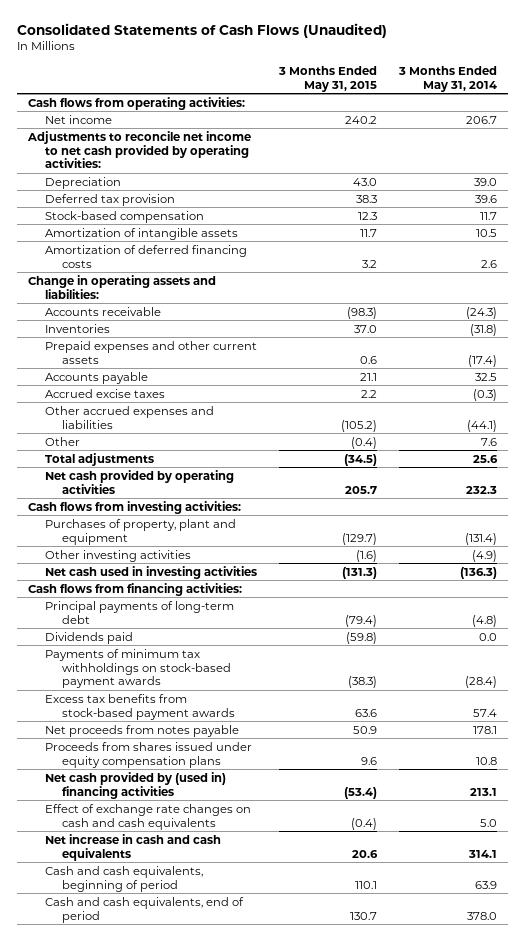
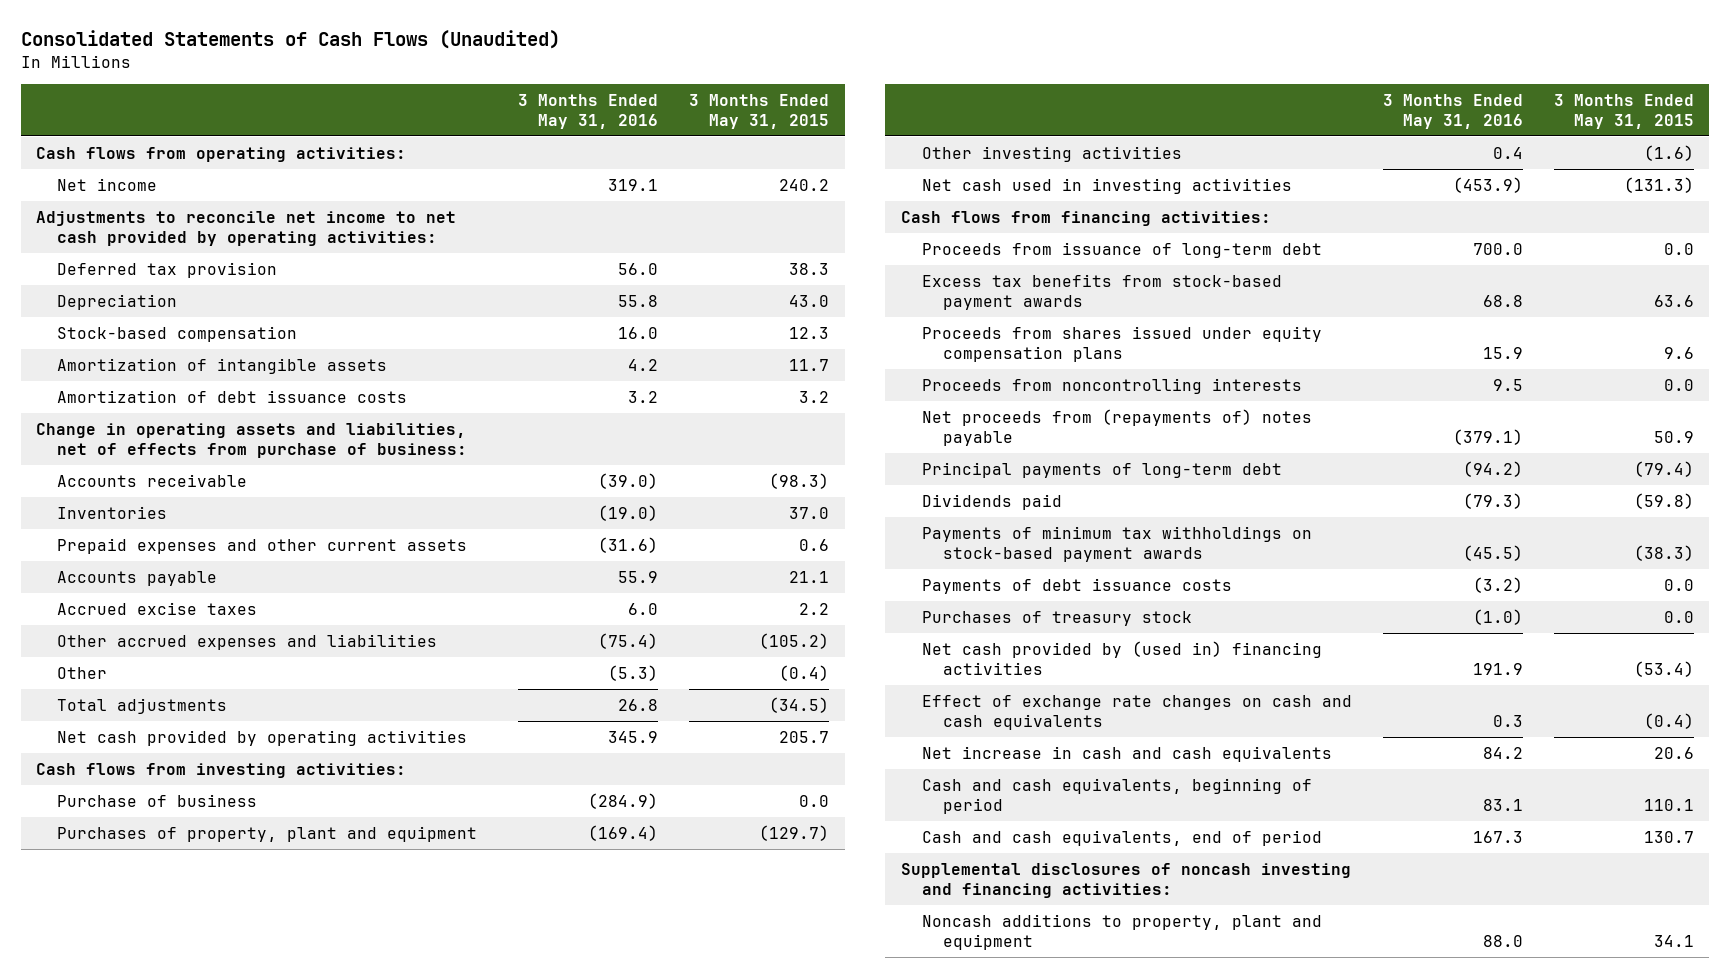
- | 3 Months Ended May 31, 2015 | 3 Months Ended May 31, 2014
+ | 3 Months Ended May 31, 2016 | 3 Months Ended May 31, 2015
moved down: Depreciation | 55.8 | 43.0
- Amortization of deferred financing costs | 3.2 | 2.6
- Change in operating assets and liabilities:
+ Amortization of debt issuance costs | 3.2 | 3.2
+ Change in operating assets and liabilities, net of effects from purchase of business:
+ Purchase of business | (284.9) | 0.0
+ Proceeds from issuance of long-term debt | 700.0 | 0.0
moved up: Excess tax benefits from stock-based payment awards | 68.8 | 63.6
moved up: Proceeds from shares issued under equity compensation plans | 15.9 | 9.6
+ Proceeds from noncontrolling interests | 9.5 | 0.0
+ Net proceeds from (repayments of) notes payable | (379.1) | 50.9
- Net proceeds from notes payable | 50.9 | 178.1
+ Payments of debt issuance costs | (3.2) | 0.0
+ Purchases of treasury stock | (1.0) | 0.0
+ Supplemental disclosures of noncash investing and financing activities:
+ Noncash additions to property, plant and equipment | 88.0 | 34.1

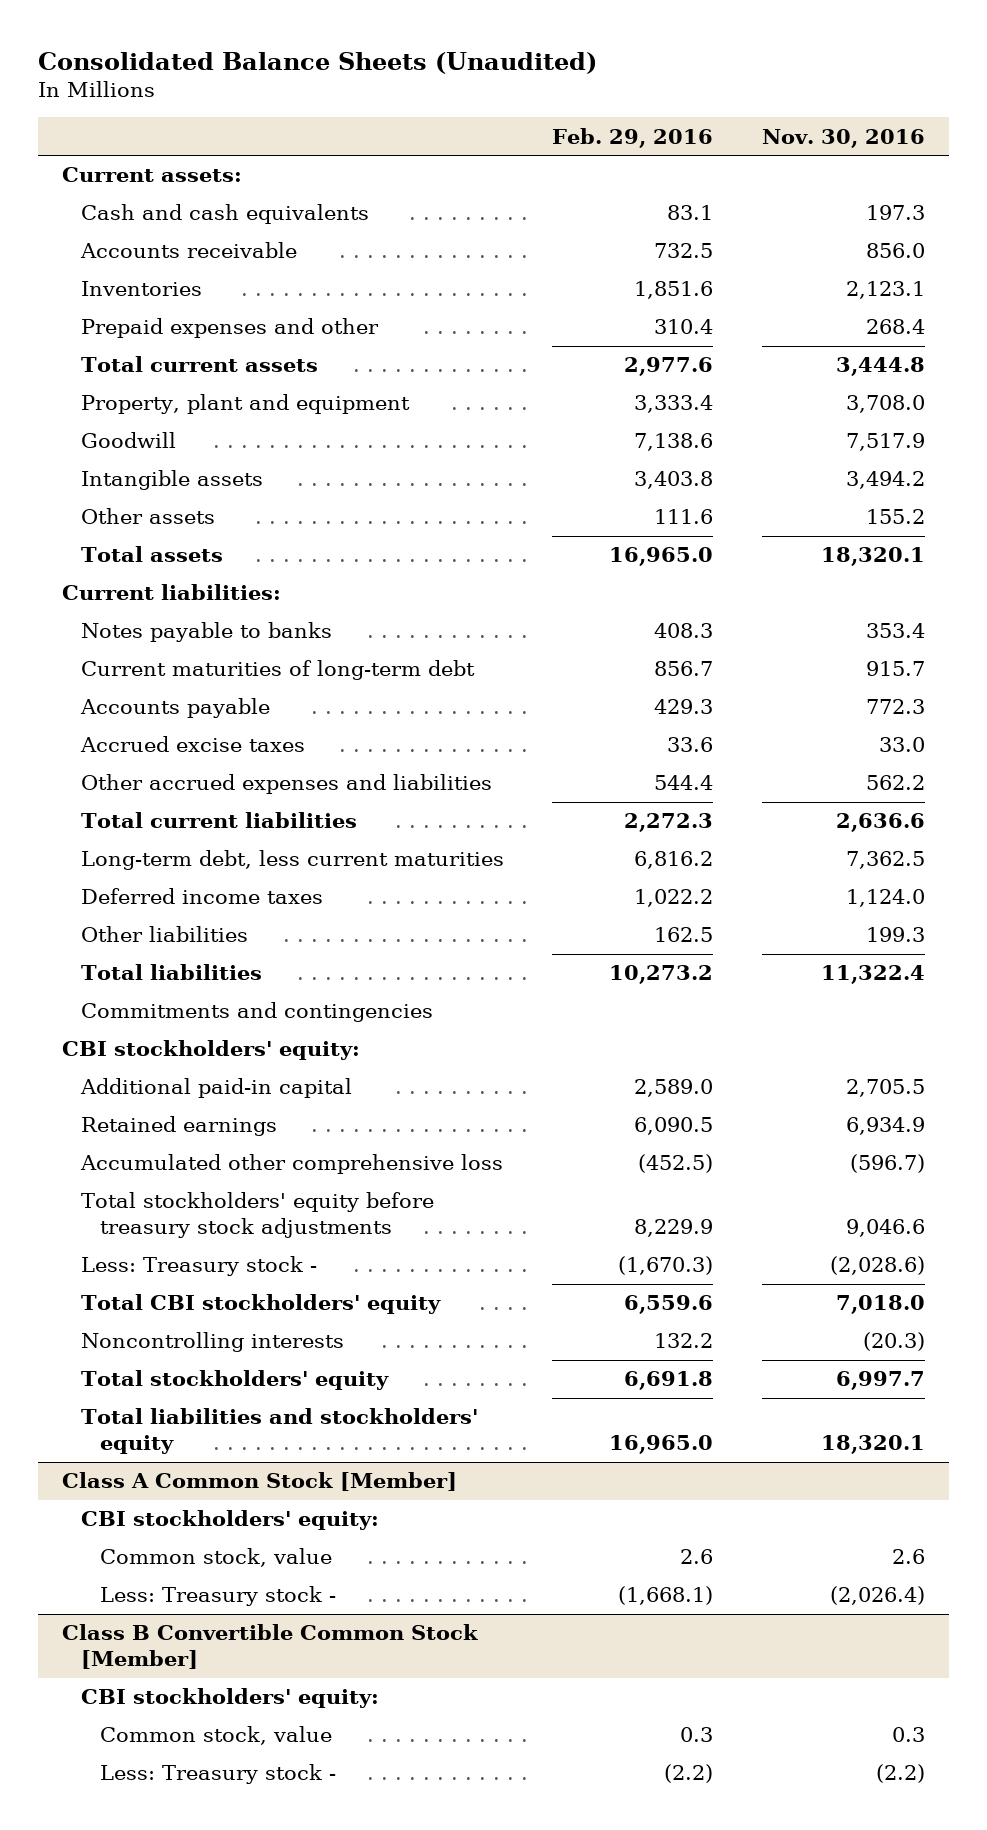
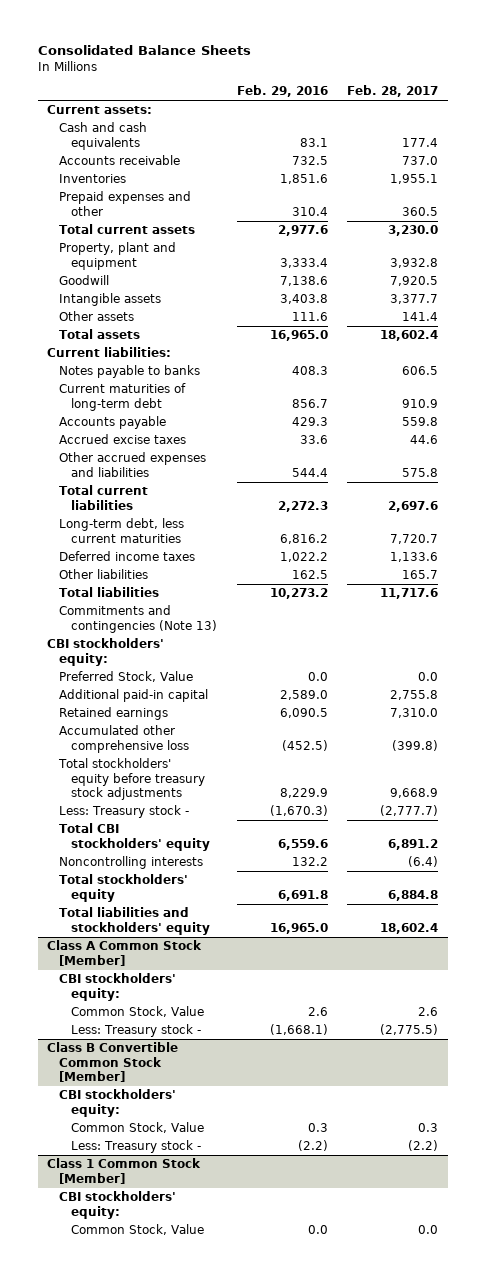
- Consolidated Balance Sheets (Unaudited)
+ Consolidated Balance Sheets
- | Feb. 29, 2016 | Nov. 30, 2016
+ | Feb. 29, 2016 | Feb. 28, 2017
- Commitments and contingencies
+ Commitments and contingencies (Note 13)
+ Preferred Stock, Value | 0.0 | 0.0
@ Class A Common Stock [Member]
- Common stock, value | 2.6 | 2.6
+ Common Stock, Value | 2.6 | 2.6
@ Class B Convertible Common Stock [Member]
- Common stock, value | 0.3 | 0.3
+ Common Stock, Value | 0.3 | 0.3
+ Class 1 Common Stock [Member]
+ CBI stockholders' equity:
+ Common Stock, Value | 0.0 | 0.0

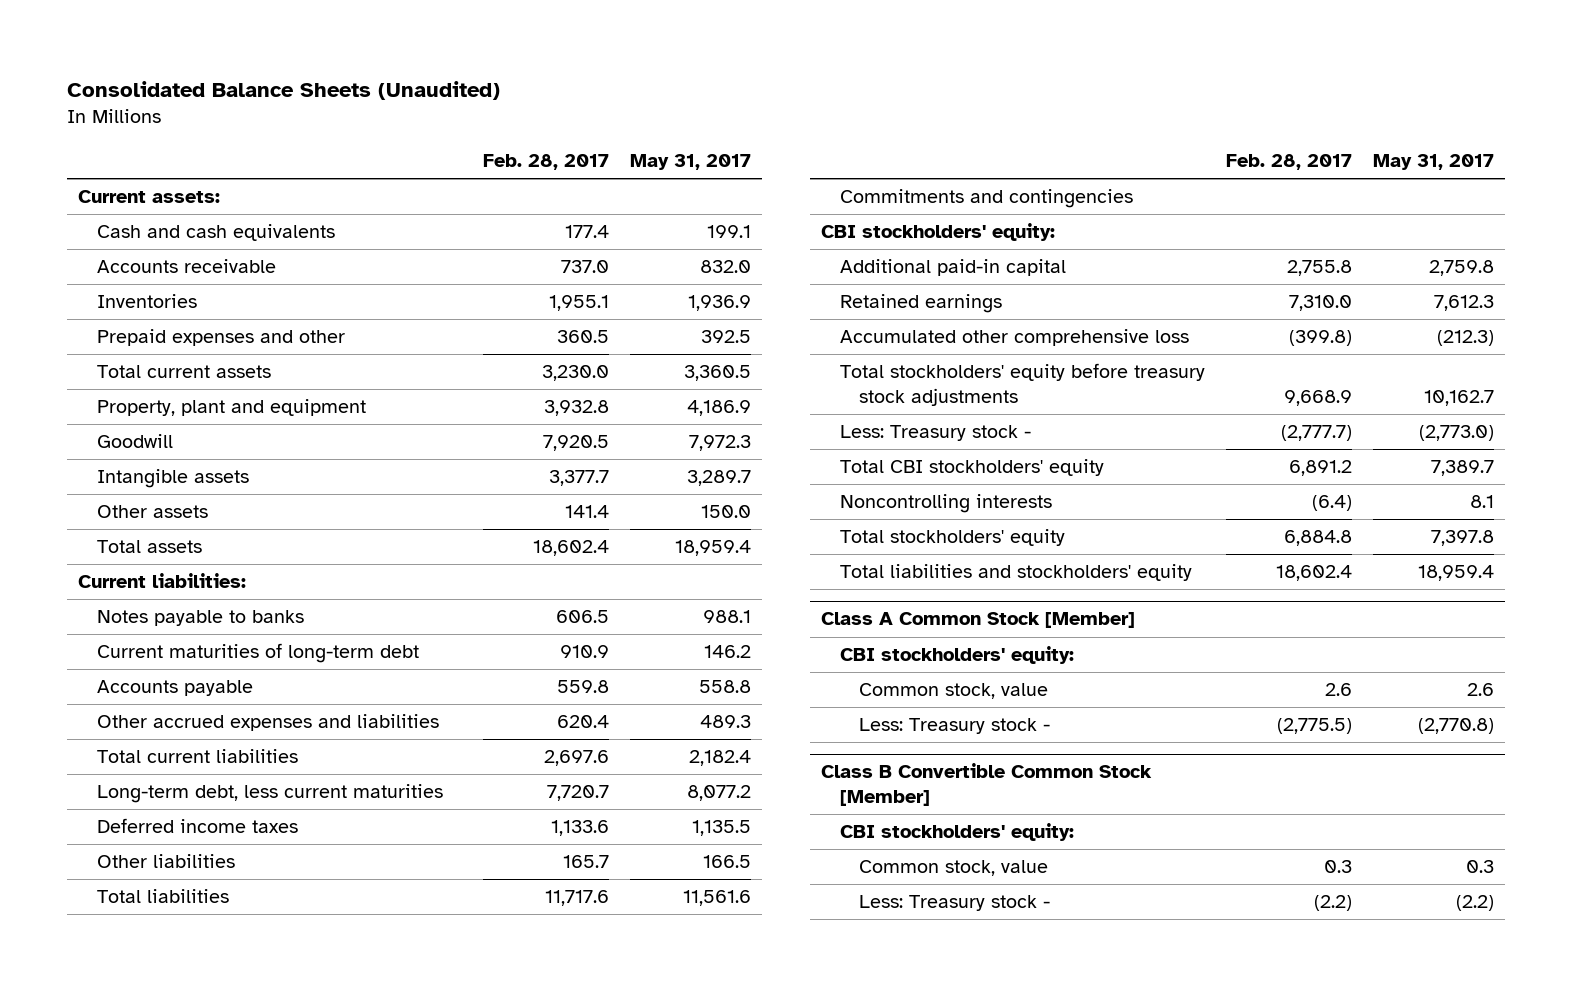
- Consolidated Balance Sheets
+ Consolidated Balance Sheets (Unaudited)
- | Feb. 29, 2016 | Feb. 28, 2017
+ | Feb. 28, 2017 | May 31, 2017
- Accrued excise taxes | 33.6 | 44.6
- Other accrued expenses and liabilities | 544.4 | 575.8
+ Other accrued expenses and liabilities | 620.4 | 489.3
- Commitments and contingencies (Note 13)
+ Commitments and contingencies
- Preferred Stock, Value | 0.0 | 0.0
@ Class A Common Stock [Member]
- Common Stock, Value | 2.6 | 2.6
+ Common stock, value | 2.6 | 2.6
@ Class B Convertible Common Stock [Member]
- Common Stock, Value | 0.3 | 0.3
+ Common stock, value | 0.3 | 0.3
- Class 1 Common Stock [Member]
- CBI stockholders' equity:
- Common Stock, Value | 0.0 | 0.0

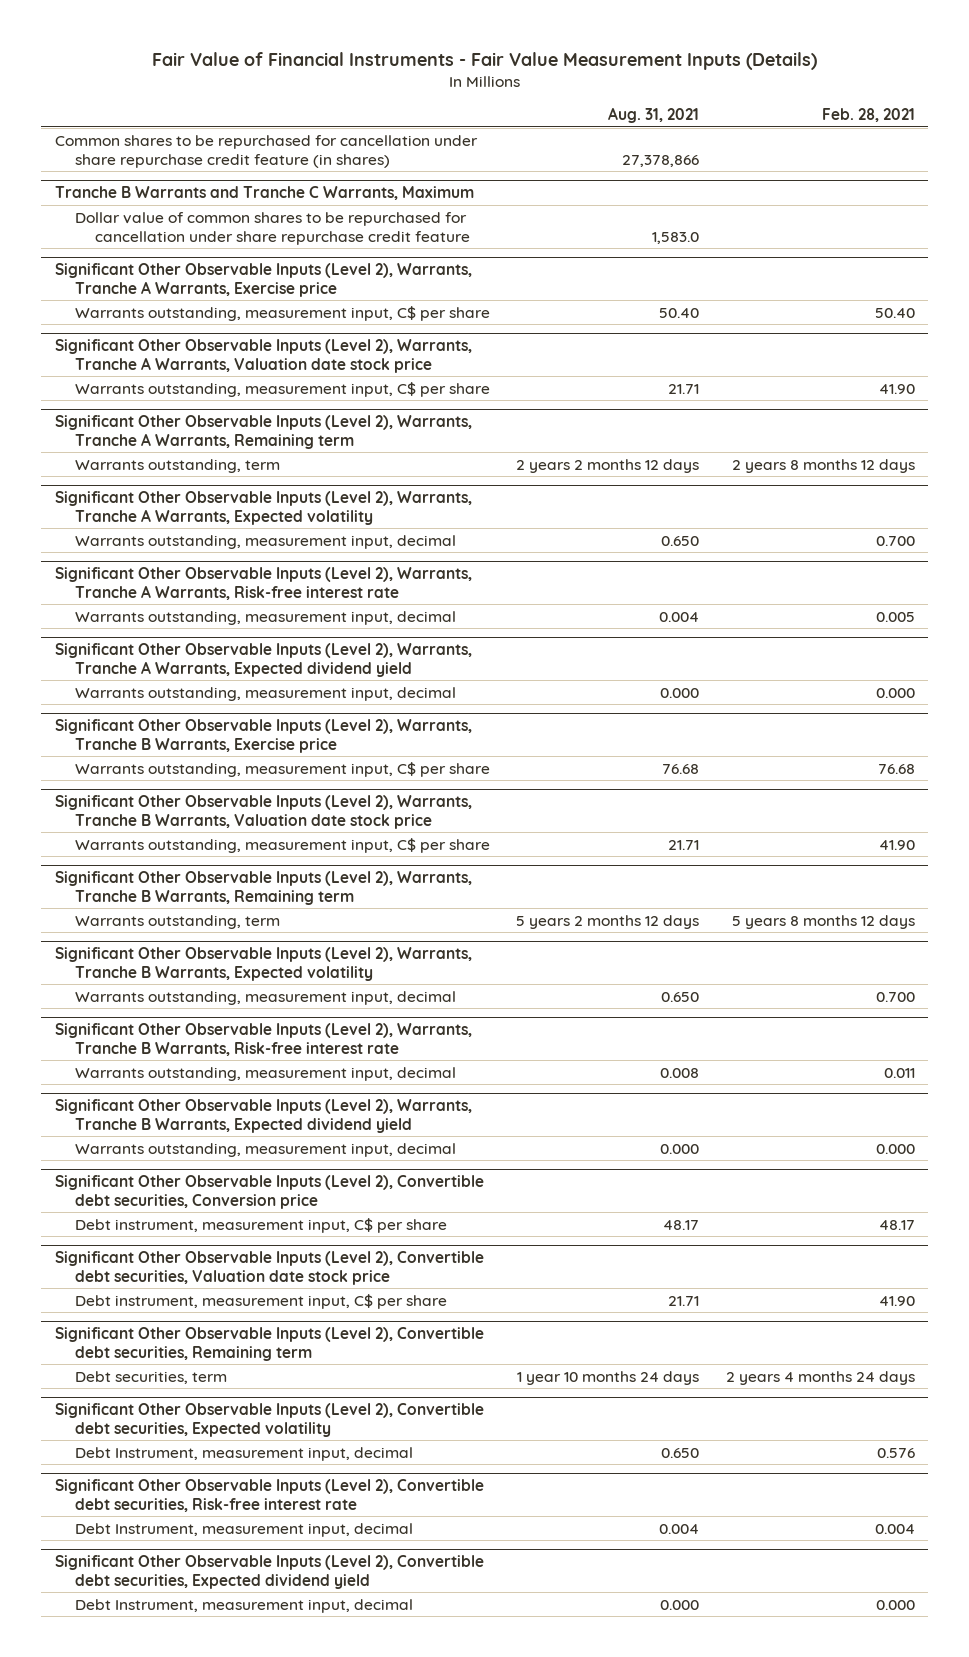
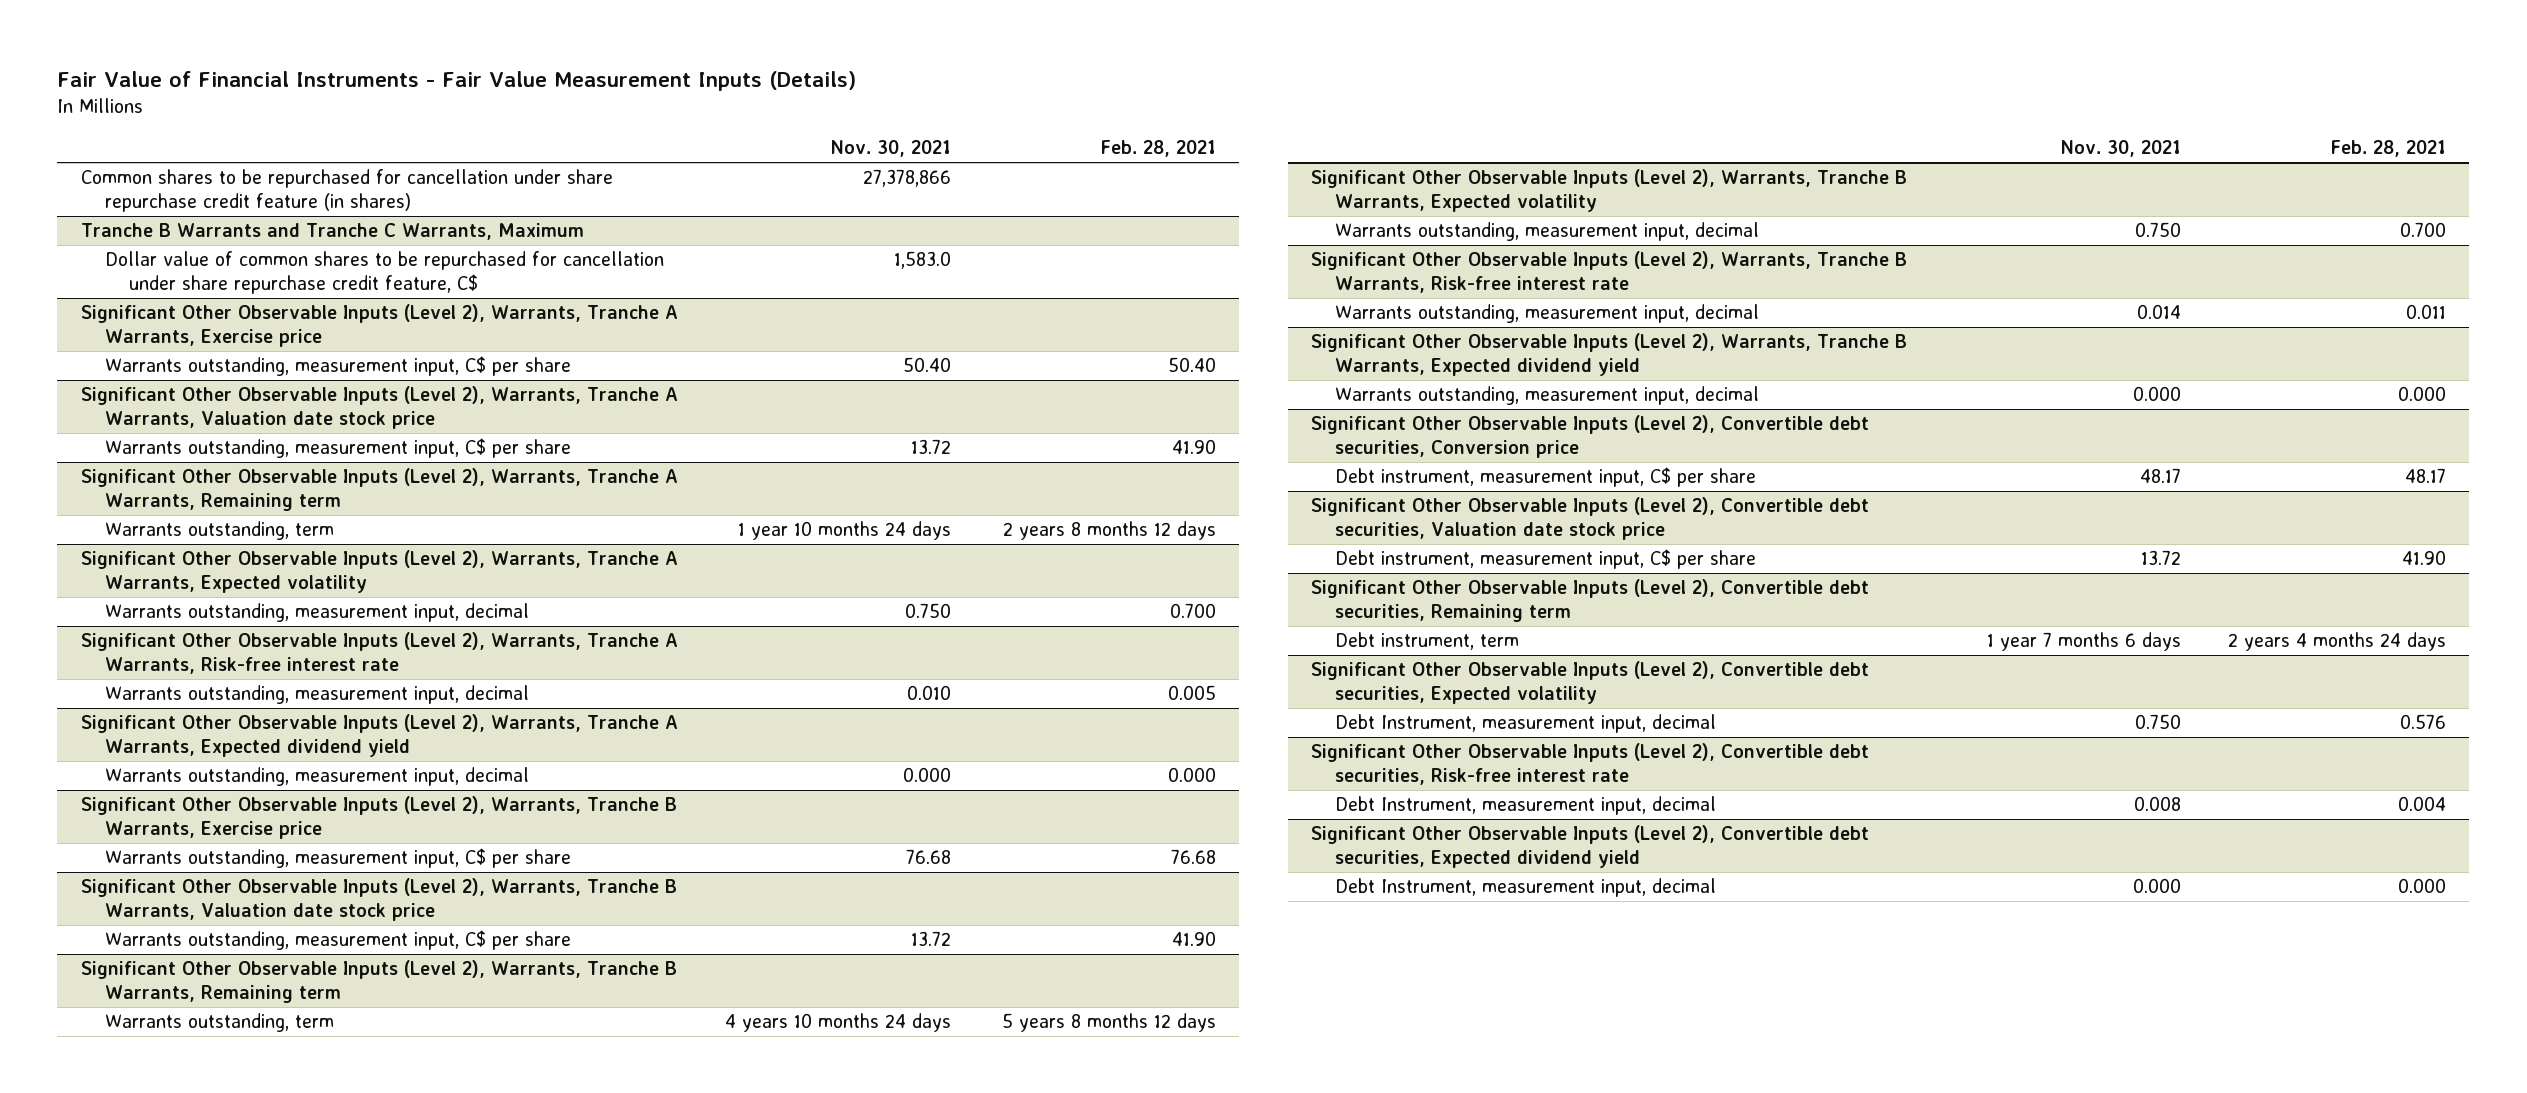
- | Aug. 31, 2021 | Feb. 28, 2021
+ | Nov. 30, 2021 | Feb. 28, 2021
@ Tranche B Warrants and Tranche C Warrants, Maximum
- Dollar value of common shares to be repurchased for cancellation under share repurchase credit feature | 1,583.0 |
+ Dollar value of common shares to be repurchased for cancellation under share repurchase credit feature, C$ | 1,583.0 |
@ Significant Other Observable Inputs (Level 2), Convertible debt securities, Remaining term
- Debt securities, term | 1 year 10 months 24 days | 2 years 4 months 24 days
+ Debt instrument, term | 1 year 7 months 6 days | 2 years 4 months 24 days

